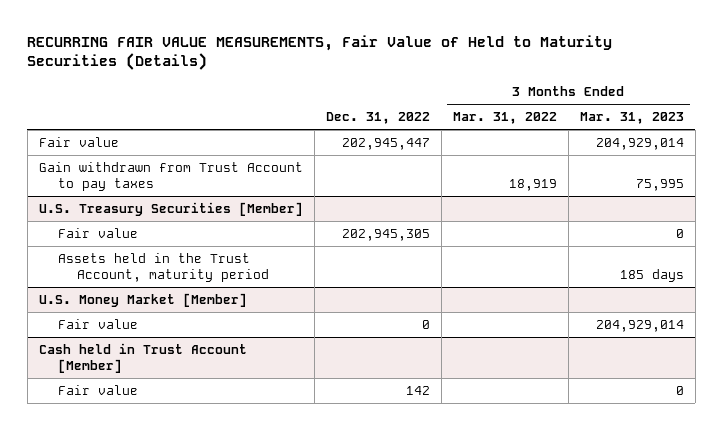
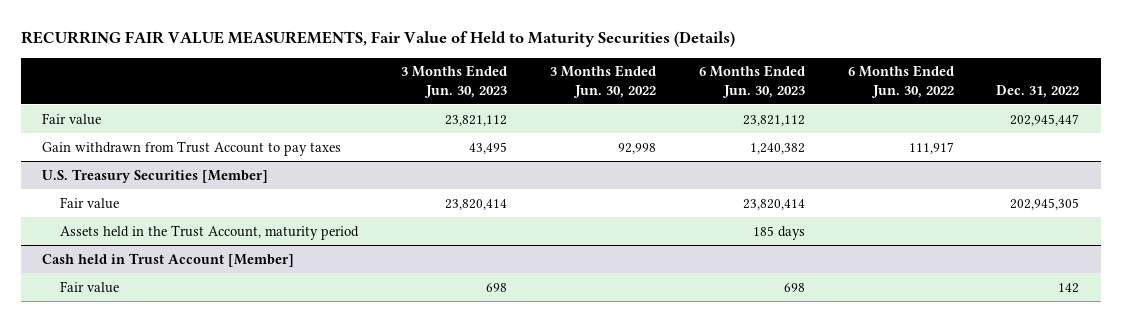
- | Dec. 31, 2022 | 3 Months Ended Mar. 31, 2022 | 3 Months Ended Mar. 31, 2023
+ | 3 Months Ended Jun. 30, 2023 | 3 Months Ended Jun. 30, 2022 | 6 Months Ended Jun. 30, 2023 | 6 Months Ended Jun. 30, 2022 | Dec. 31, 2022
- U.S. Money Market [Member]
- Fair value | 0 | | 204,929,014

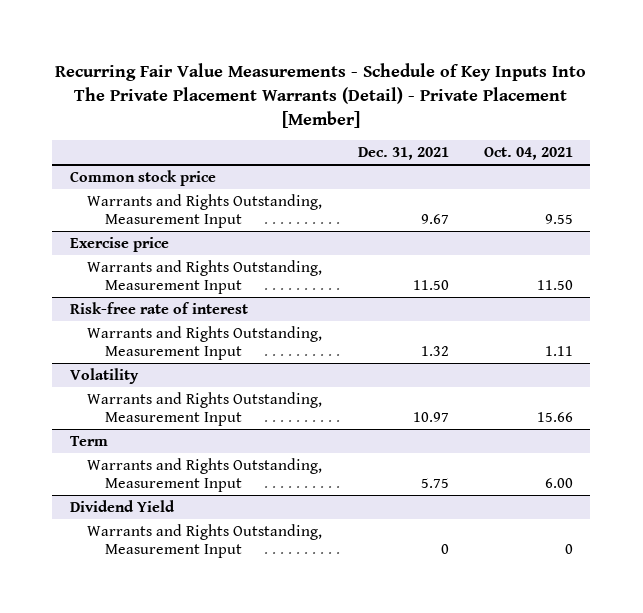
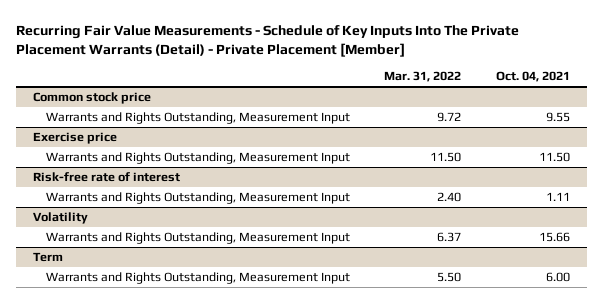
- | Dec. 31, 2021 | Oct. 04, 2021
+ | Mar. 31, 2022 | Oct. 04, 2021
- Dividend Yield
- Warrants and Rights Outstanding, Measurement Input | 0 | 0

